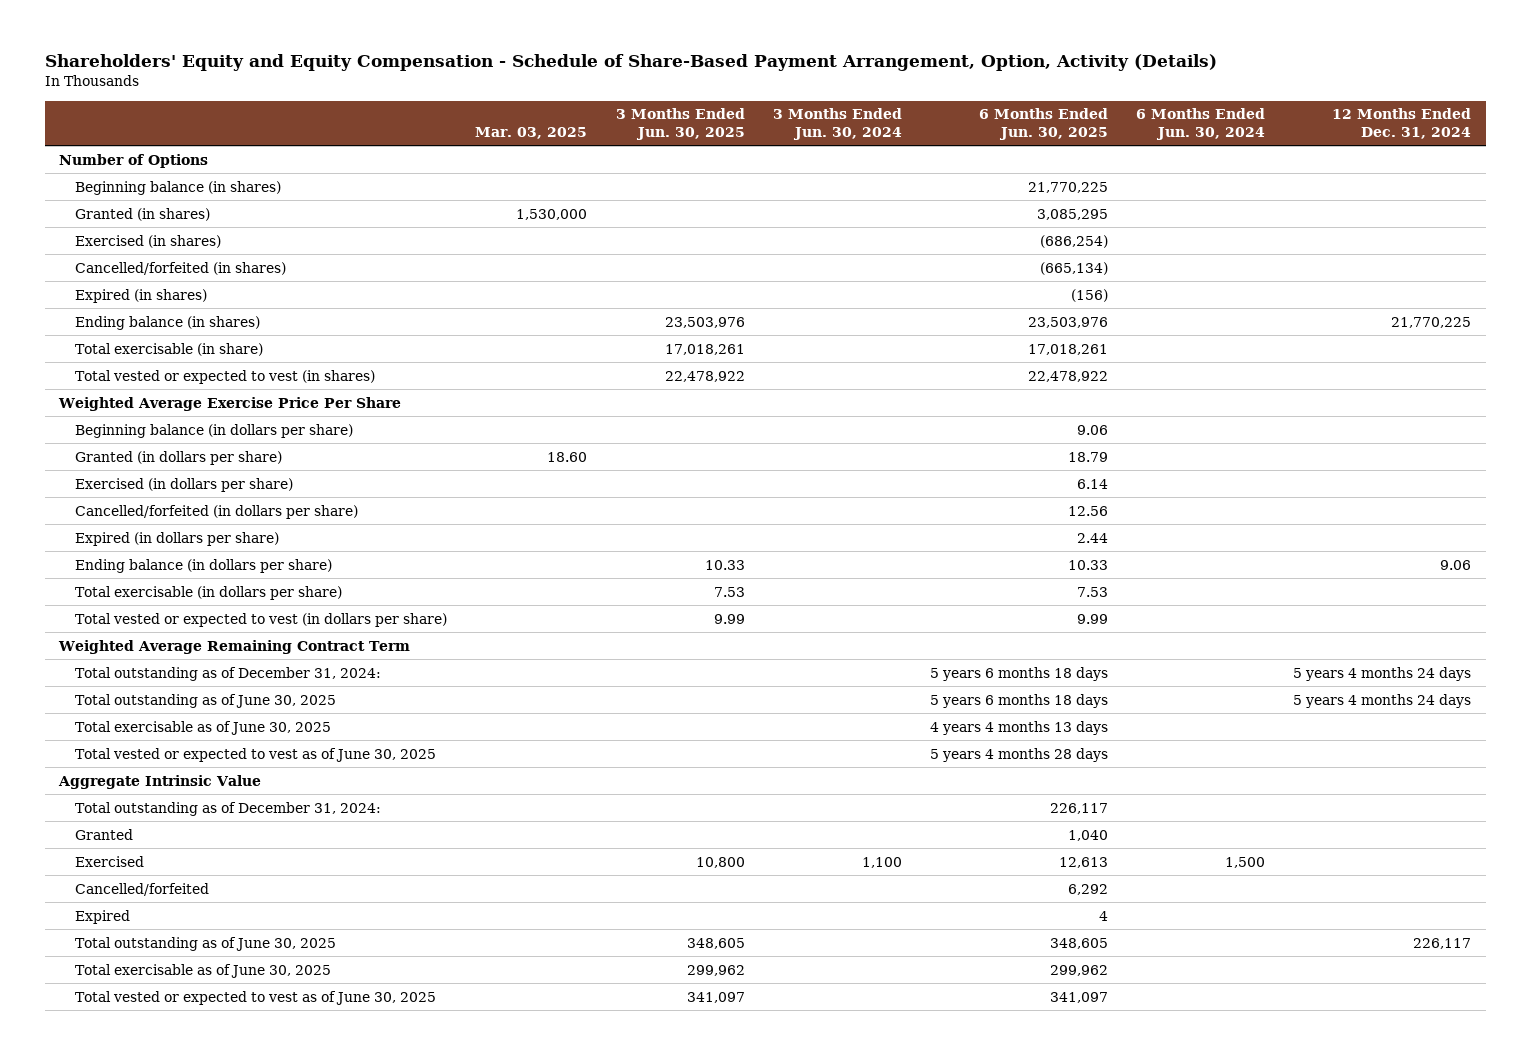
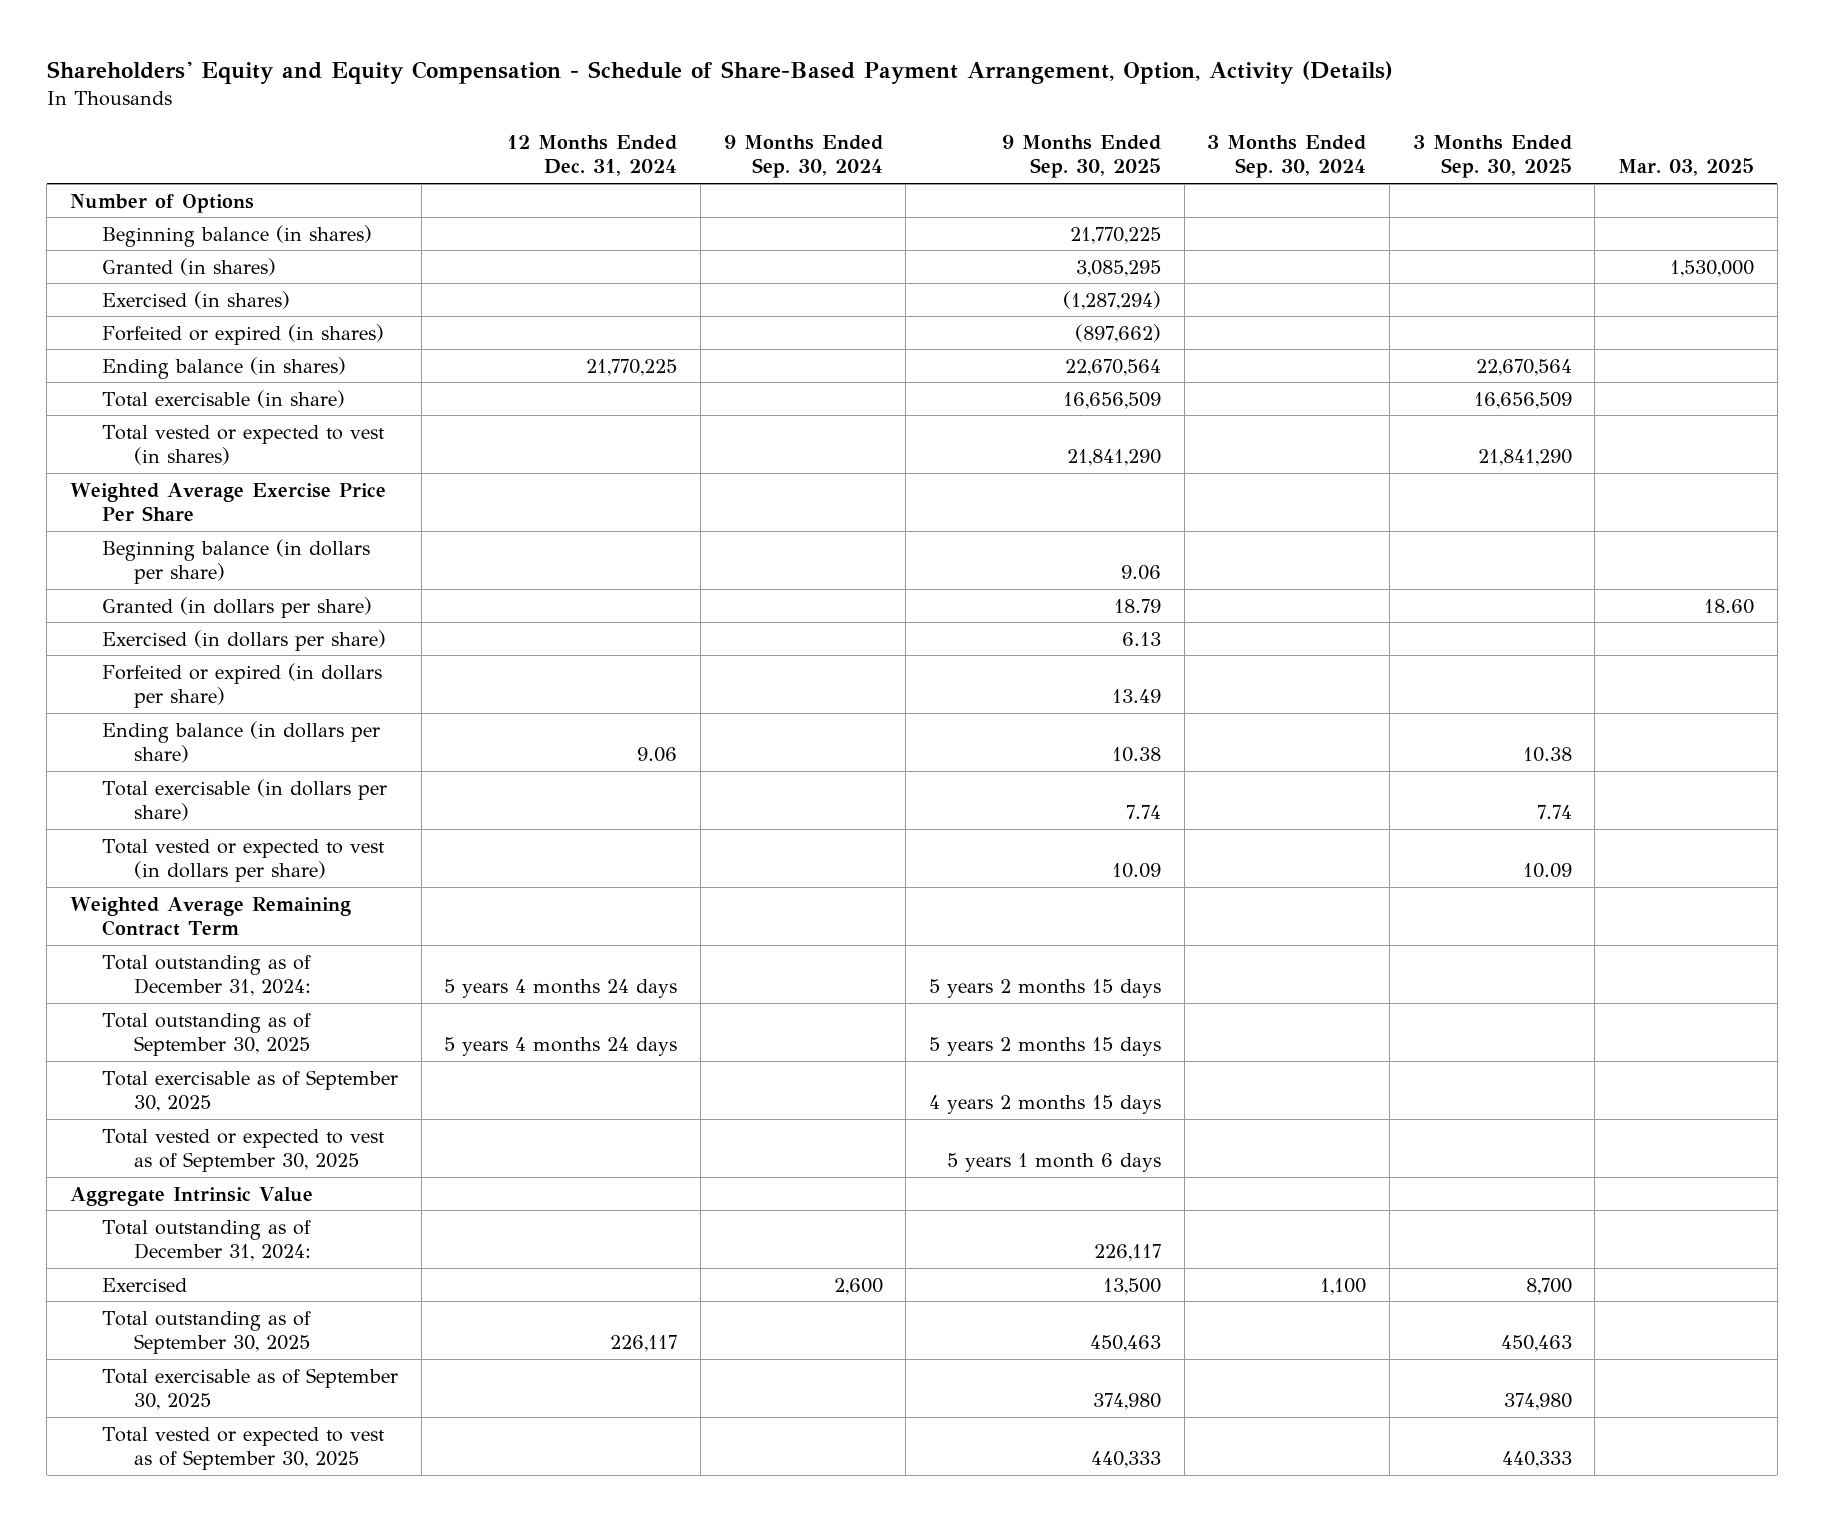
- | Mar. 03, 2025 | 3 Months Ended Jun. 30, 2025 | 3 Months Ended Jun. 30, 2024 | 6 Months Ended Jun. 30, 2025 | 6 Months Ended Jun. 30, 2024 | 12 Months Ended Dec. 31, 2024
+ | 12 Months Ended Dec. 31, 2024 | 9 Months Ended Sep. 30, 2024 | 9 Months Ended Sep. 30, 2025 | 3 Months Ended Sep. 30, 2024 | 3 Months Ended Sep. 30, 2025 | Mar. 03, 2025
- Cancelled/forfeited (in shares) | | | | (665,134) | |
- Expired (in shares) | | | | (156) | |
+ Forfeited or expired (in shares) | | | (897,662) | | |
- Cancelled/forfeited (in dollars per share) | | | | 12.56 | |
- Expired (in dollars per share) | | | | 2.44 | |
+ Forfeited or expired (in dollars per share) | | | 13.49 | | |
- Total outstanding as of June 30, 2025 | | | | 5 years 6 months 18 days | | 5 years 4 months 24 days
- Total exercisable as of June 30, 2025 | | | | 4 years 4 months 13 days | |
- Total vested or expected to vest as of June 30, 2025 | | | | 5 years 4 months 28 days | |
+ Total outstanding as of September 30, 2025 | 5 years 4 months 24 days | | 5 years 2 months 15 days | | |
+ Total exercisable as of September 30, 2025 | | | 4 years 2 months 15 days | | |
+ Total vested or expected to vest as of September 30, 2025 | | | 5 years 1 month 6 days | | |
- Granted | | | | 1,040 | |
- Cancelled/forfeited | | | | 6,292 | |
- Expired | | | | 4 | |
- Total outstanding as of June 30, 2025 | | 348,605 | | 348,605 | | 226,117
- Total exercisable as of June 30, 2025 | | 299,962 | | 299,962 | |
- Total vested or expected to vest as of June 30, 2025 | | 341,097 | | 341,097 | |
+ Total outstanding as of September 30, 2025 | 226,117 | | 450,463 | | 450,463 |
+ Total exercisable as of September 30, 2025 | | | 374,980 | | 374,980 |
+ Total vested or expected to vest as of September 30, 2025 | | | 440,333 | | 440,333 |

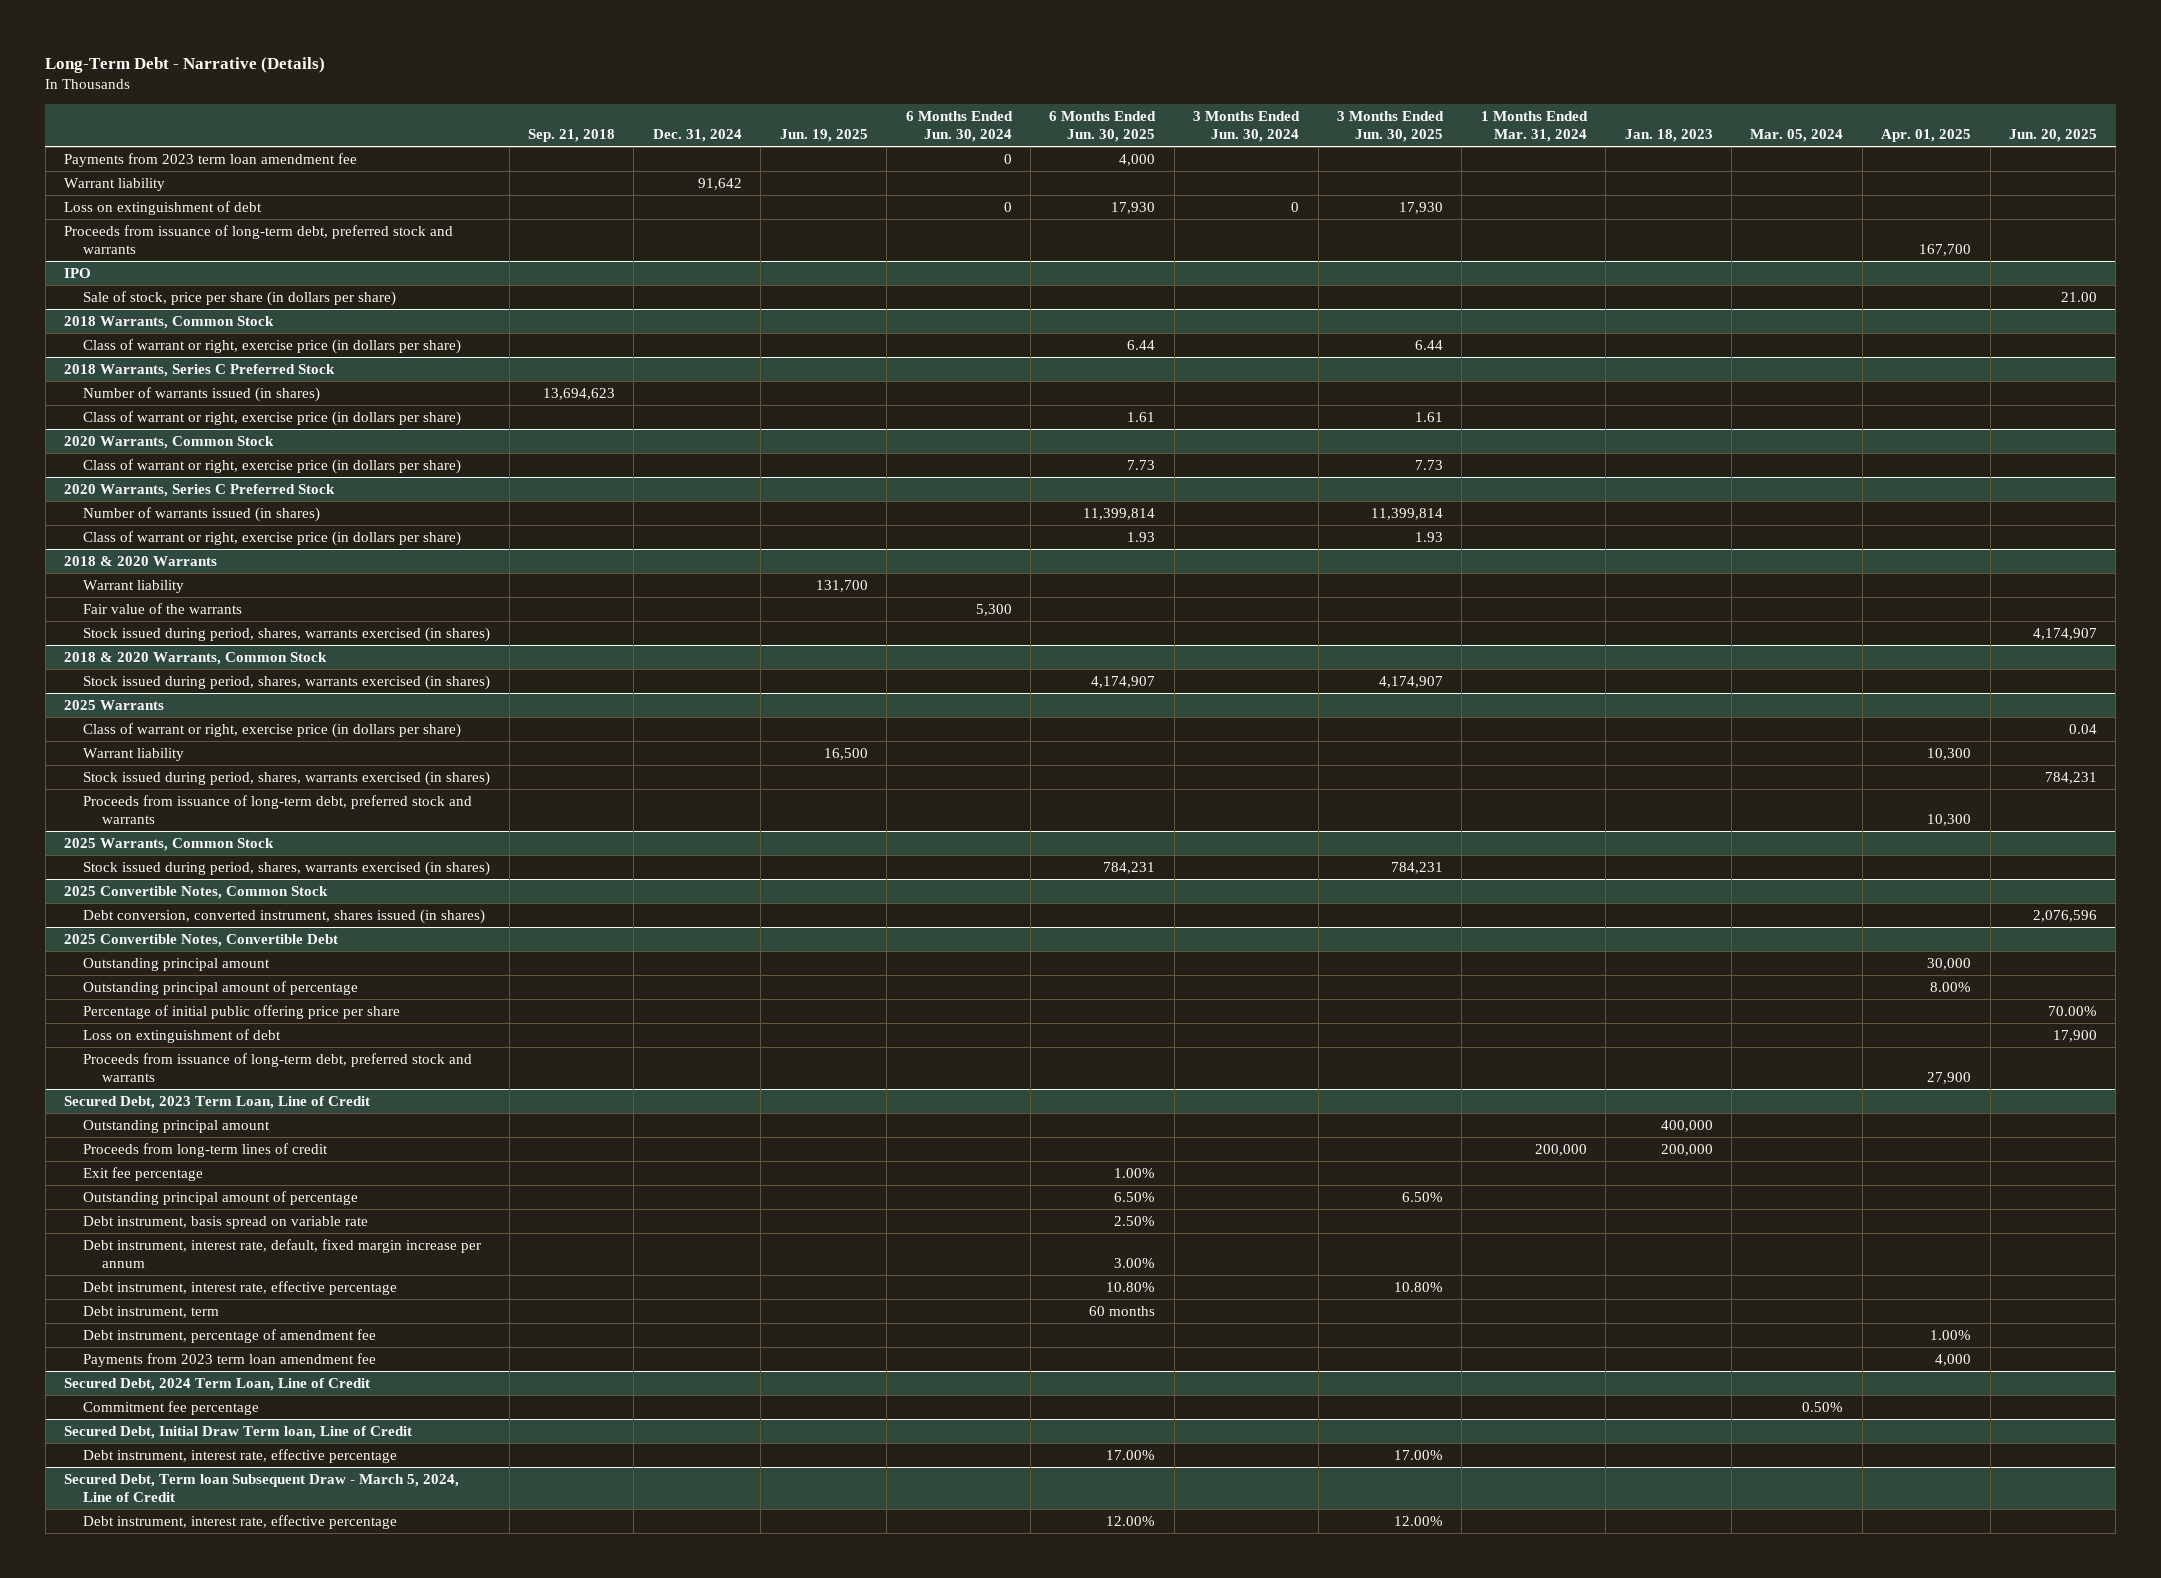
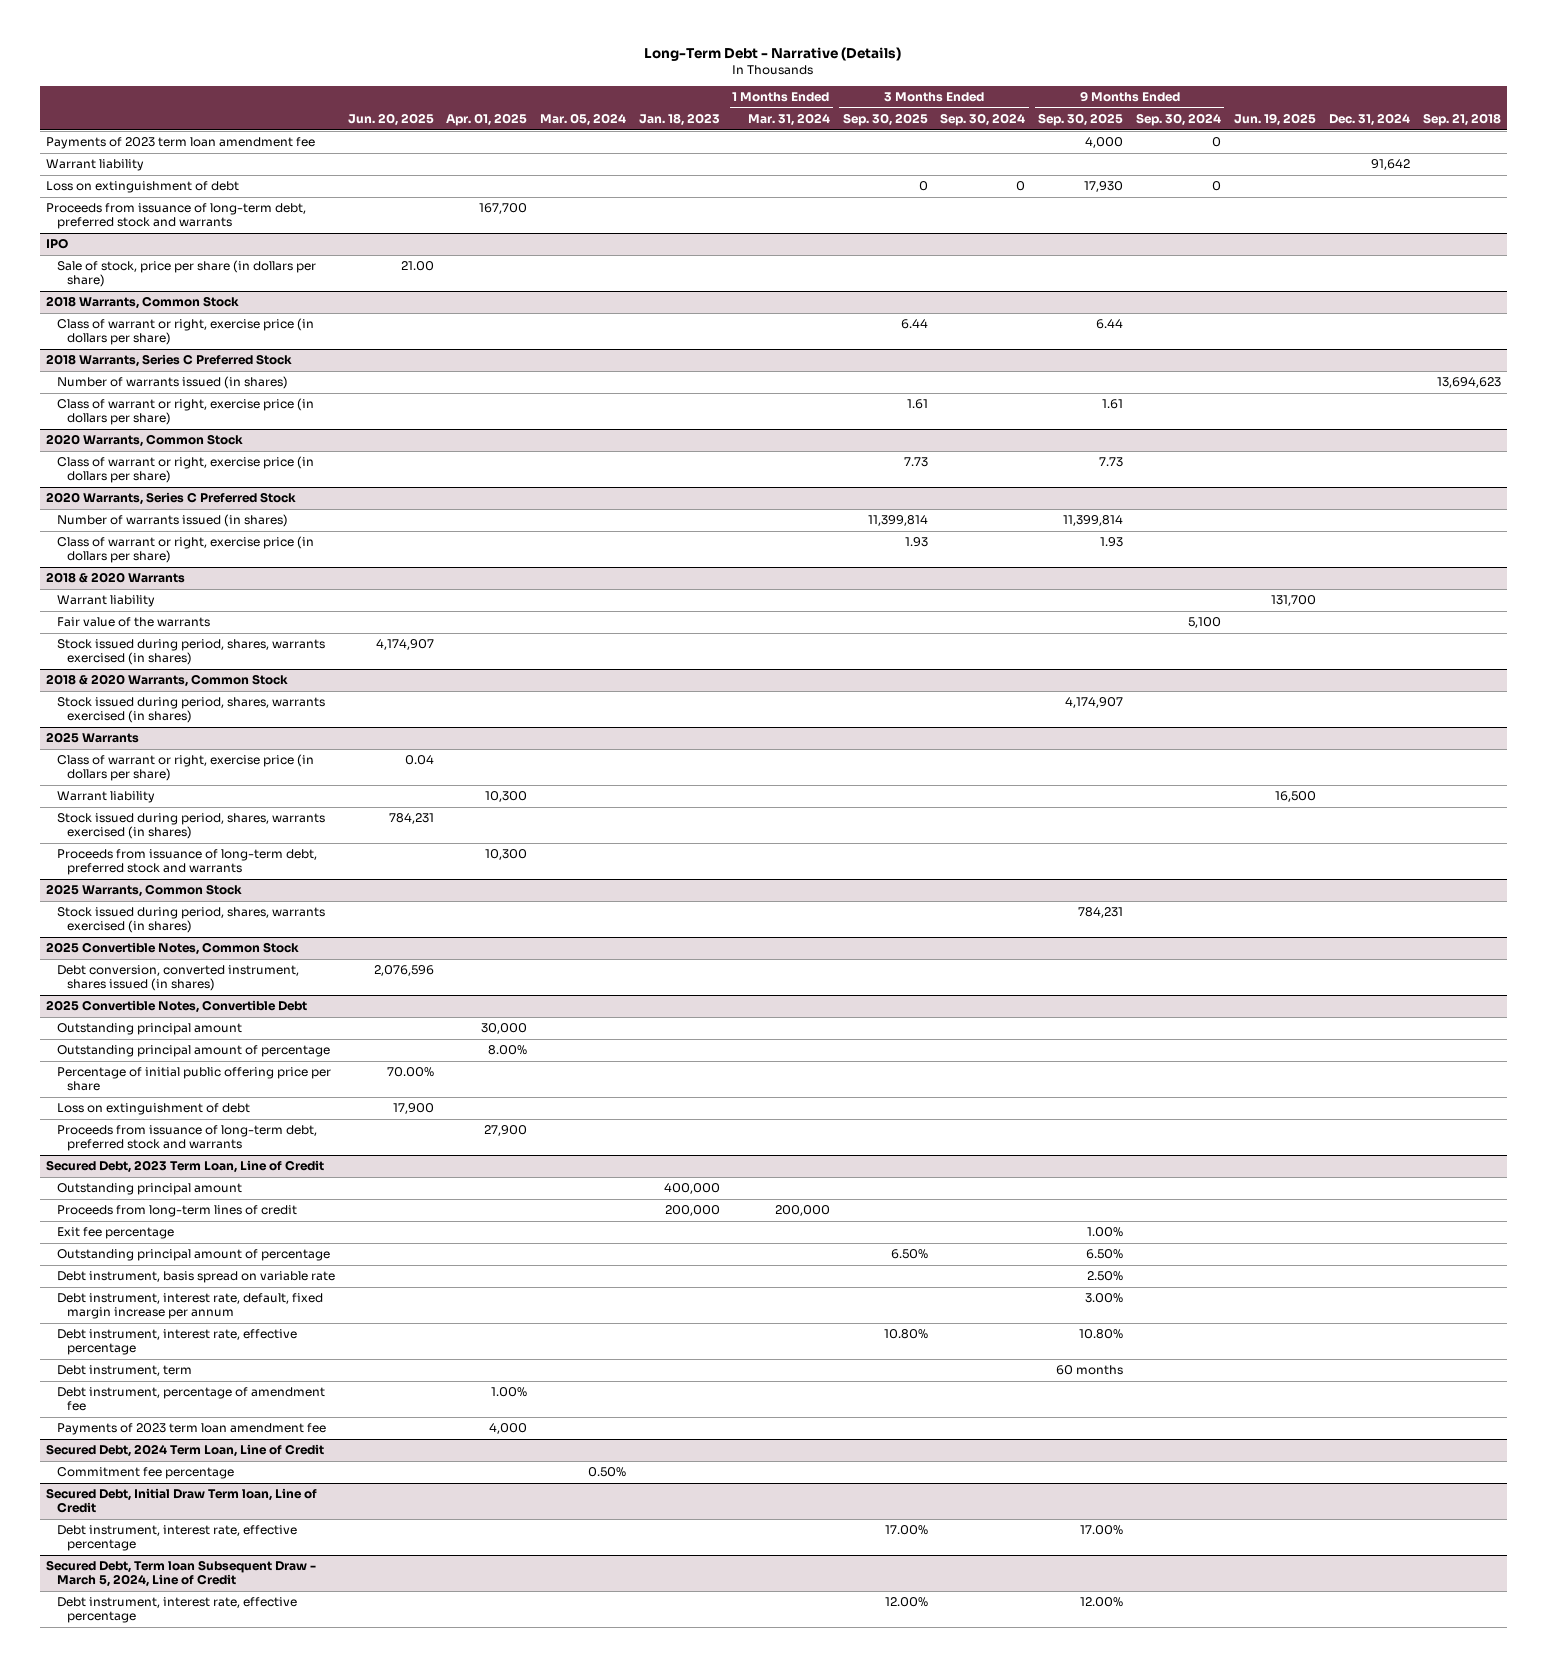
- | Sep. 21, 2018 | Dec. 31, 2024 | Jun. 19, 2025 | 6 Months Ended Jun. 30, 2024 | 6 Months Ended Jun. 30, 2025 | 3 Months Ended Jun. 30, 2024 | 3 Months Ended Jun. 30, 2025 | 1 Months Ended Mar. 31, 2024 | Jan. 18, 2023 | Mar. 05, 2024 | Apr. 01, 2025 | Jun. 20, 2025
+ | Jun. 20, 2025 | Apr. 01, 2025 | Mar. 05, 2024 | Jan. 18, 2023 | 1 Months Ended Mar. 31, 2024 | 3 Months Ended Sep. 30, 2025 | 3 Months Ended Sep. 30, 2024 | 9 Months Ended Sep. 30, 2025 | 9 Months Ended Sep. 30, 2024 | Jun. 19, 2025 | Dec. 31, 2024 | Sep. 21, 2018
- Payments from 2023 term loan amendment fee | | | | 0 | 4,000 | | | | | | |
+ Payments of 2023 term loan amendment fee | | | | | | | | 4,000 | 0 | | |
@ Secured Debt, 2023 Term Loan, Line of Credit
- Payments from 2023 term loan amendment fee | | | | | | | | | | | 4,000 |
+ Payments of 2023 term loan amendment fee | | 4,000 | | | | | | | | | |

